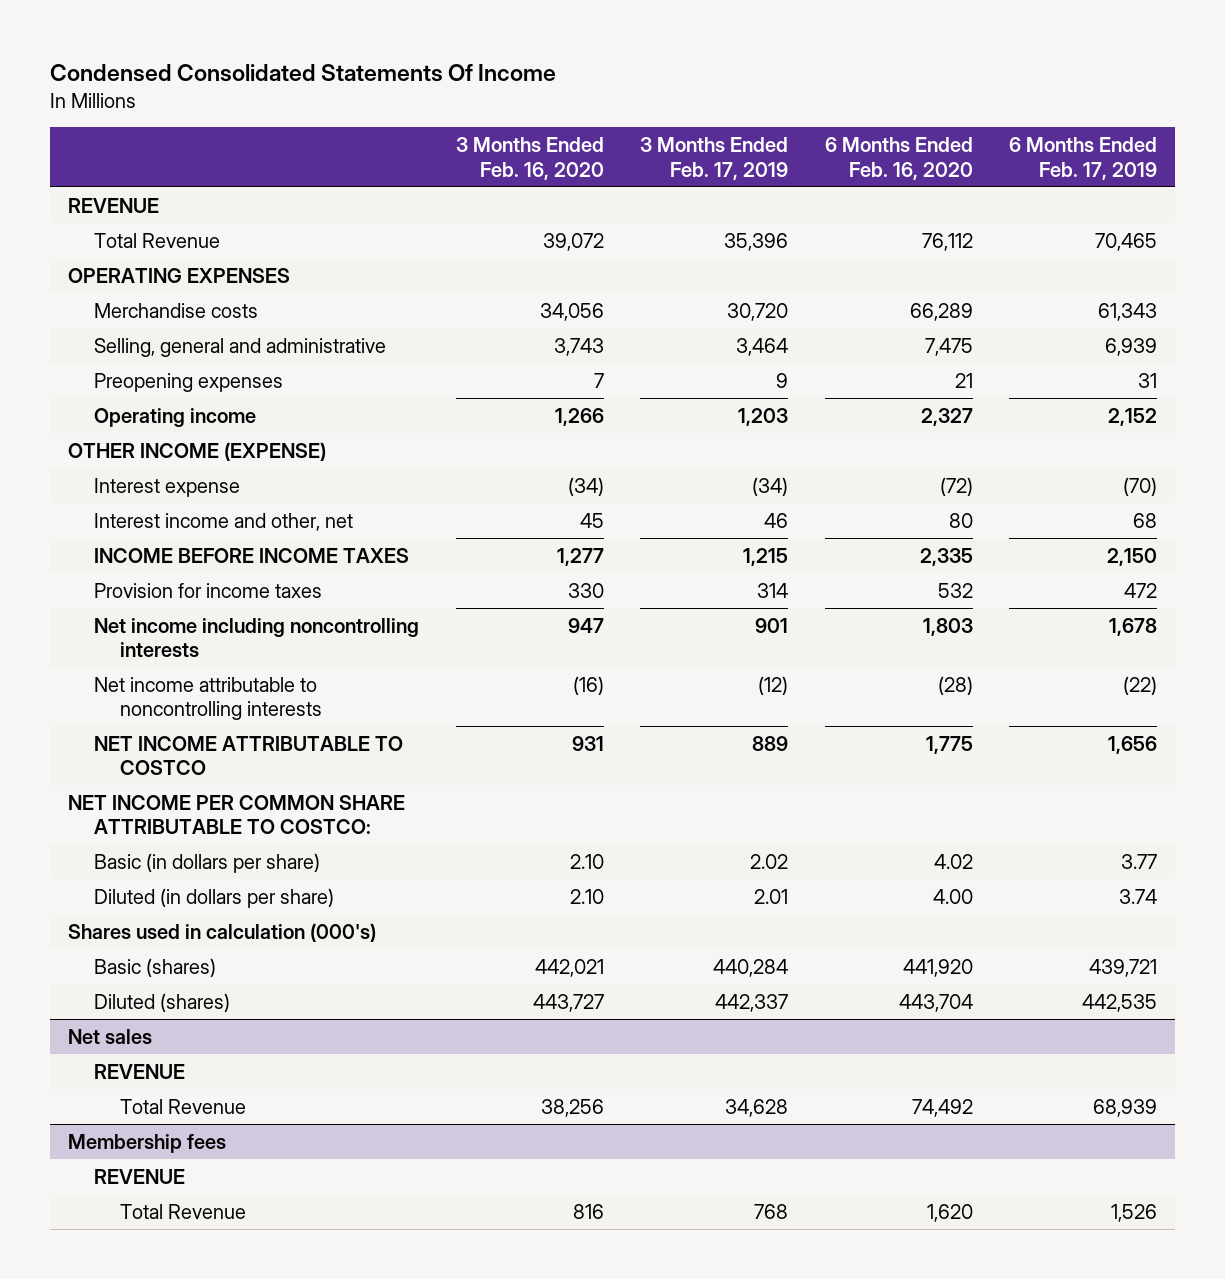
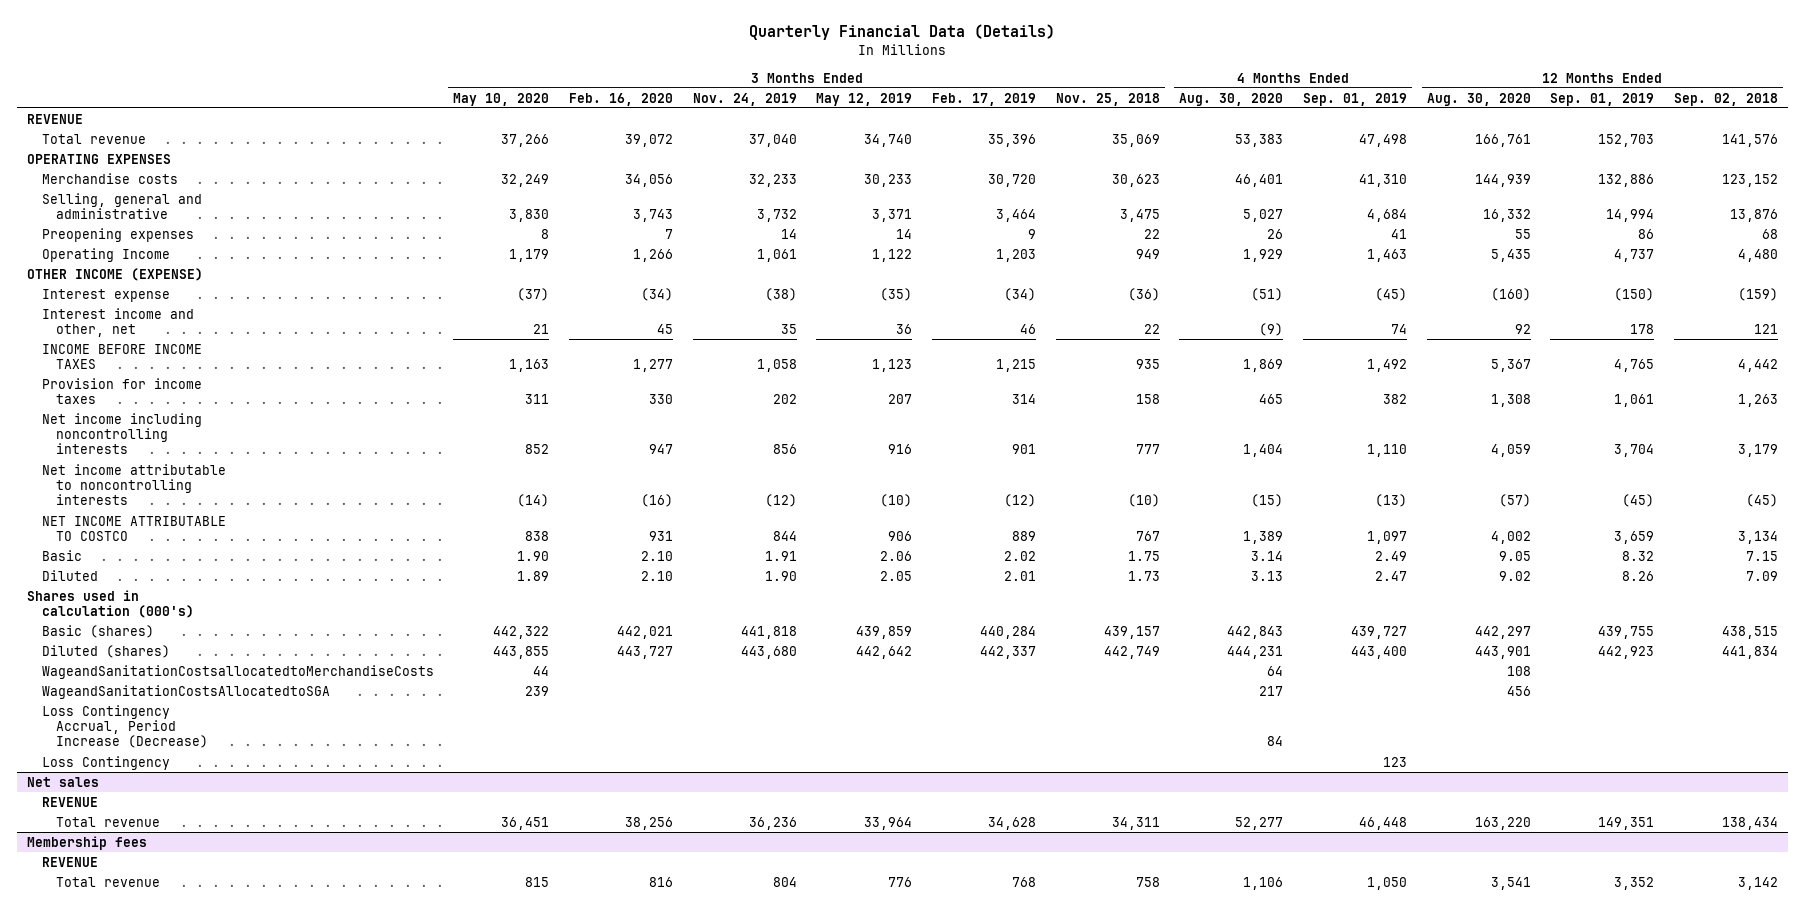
- Condensed Consolidated Statements Of Income
+ Quarterly Financial Data (Details)
- | 3 Months Ended Feb. 16, 2020 | 3 Months Ended Feb. 17, 2019 | 6 Months Ended Feb. 16, 2020 | 6 Months Ended Feb. 17, 2019
+ | 3 Months Ended May 10, 2020 | 3 Months Ended Feb. 16, 2020 | 3 Months Ended Nov. 24, 2019 | 3 Months Ended May 12, 2019 | 3 Months Ended Feb. 17, 2019 | 3 Months Ended Nov. 25, 2018 | 4 Months Ended Aug. 30, 2020 | 4 Months Ended Sep. 01, 2019 | 12 Months Ended Aug. 30, 2020 | 12 Months Ended Sep. 01, 2019 | 12 Months Ended Sep. 02, 2018
- Total Revenue | 39,072 | 35,396 | 76,112 | 70,465
+ Total revenue | 37,266 | 39,072 | 37,040 | 34,740 | 35,396 | 35,069 | 53,383 | 47,498 | 166,761 | 152,703 | 141,576
- Operating income | 1,266 | 1,203 | 2,327 | 2,152
+ Operating Income | 1,179 | 1,266 | 1,061 | 1,122 | 1,203 | 949 | 1,929 | 1,463 | 5,435 | 4,737 | 4,480
- NET INCOME PER COMMON SHARE ATTRIBUTABLE TO COSTCO:
- Basic (in dollars per share) | 2.10 | 2.02 | 4.02 | 3.77
- Diluted (in dollars per share) | 2.10 | 2.01 | 4.00 | 3.74
+ Basic | 1.90 | 2.10 | 1.91 | 2.06 | 2.02 | 1.75 | 3.14 | 2.49 | 9.05 | 8.32 | 7.15
+ Diluted | 1.89 | 2.10 | 1.90 | 2.05 | 2.01 | 1.73 | 3.13 | 2.47 | 9.02 | 8.26 | 7.09
+ WageandSanitationCostsallocatedtoMerchandiseCosts | 44 | | | | | | 64 | | 108 | |
+ WageandSanitationCostsAllocatedtoSGA | 239 | | | | | | 217 | | 456 | |
+ Loss Contingency Accrual, Period Increase (Decrease) | | | | | | | 84 | | | |
+ Loss Contingency | | | | | | | | 123 | | |
@ Net sales
- Total Revenue | 38,256 | 34,628 | 74,492 | 68,939
+ Total revenue | 36,451 | 38,256 | 36,236 | 33,964 | 34,628 | 34,311 | 52,277 | 46,448 | 163,220 | 149,351 | 138,434
@ Membership fees
- Total Revenue | 816 | 768 | 1,620 | 1,526
+ Total revenue | 815 | 816 | 804 | 776 | 768 | 758 | 1,106 | 1,050 | 3,541 | 3,352 | 3,142

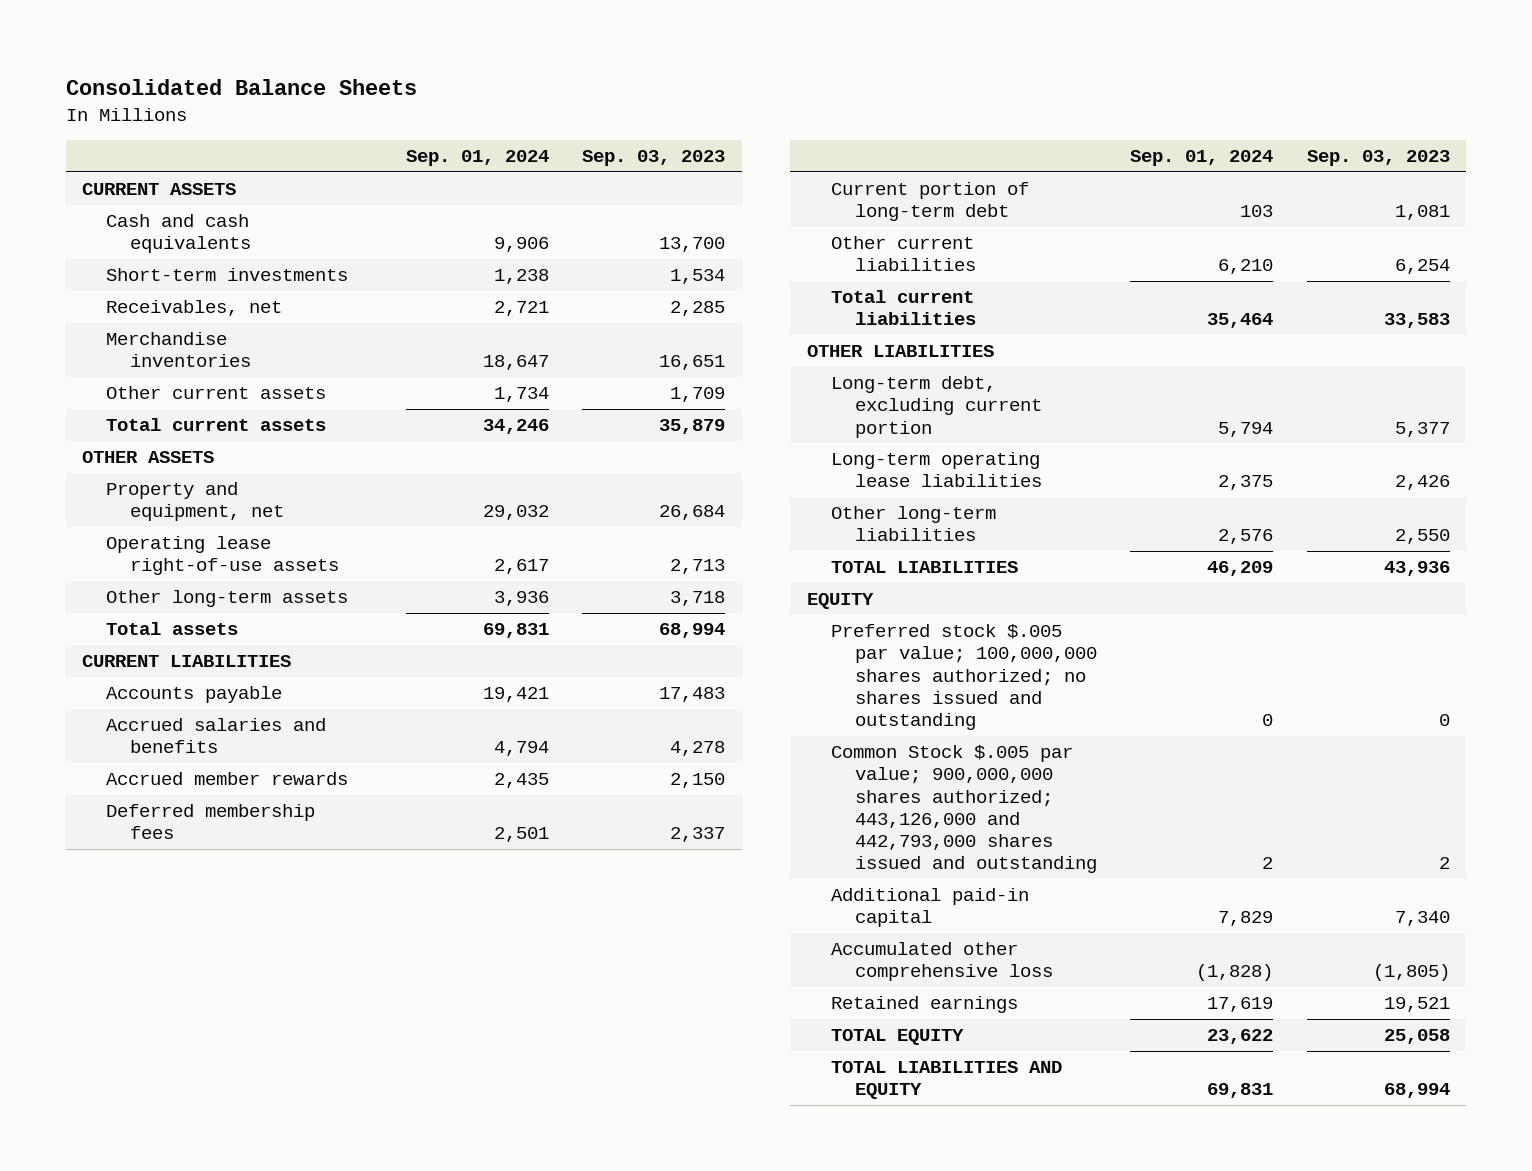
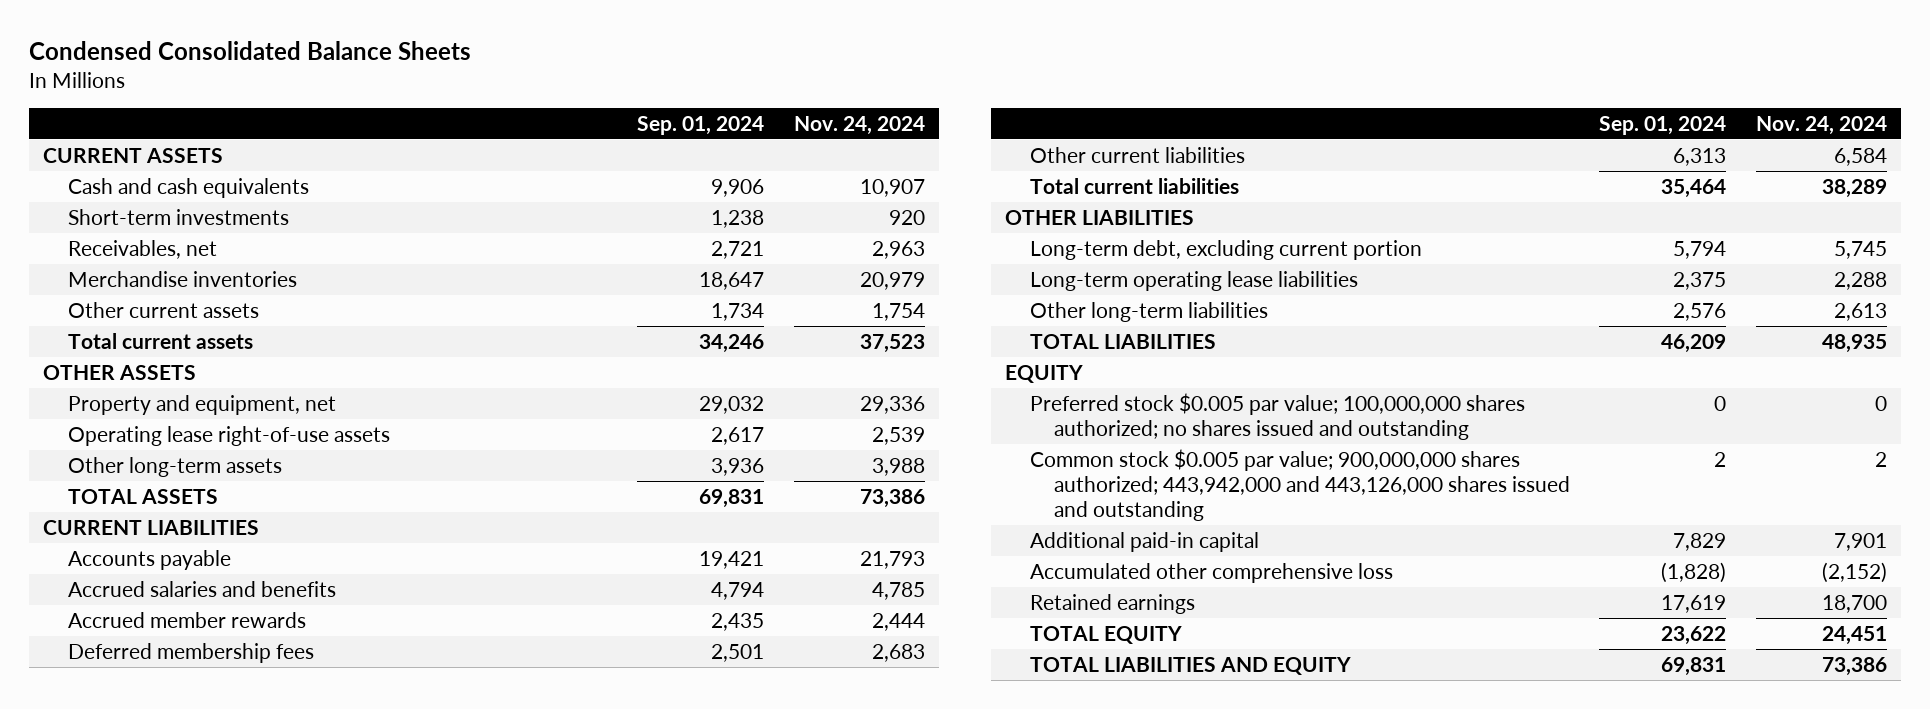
- Consolidated Balance Sheets
+ Condensed Consolidated Balance Sheets
- | Sep. 01, 2024 | Sep. 03, 2023
+ | Sep. 01, 2024 | Nov. 24, 2024
- Total assets | 69,831 | 68,994
+ TOTAL ASSETS | 69,831 | 73,386
- Current portion of long-term debt | 103 | 1,081
- Other current liabilities | 6,210 | 6,254
+ Other current liabilities | 6,313 | 6,584
- Preferred stock $.005 par value; 100,000,000 shares authorized; no shares issued and outstanding | 0 | 0
- Common Stock $.005 par value; 900,000,000 shares authorized; 443,126,000 and 442,793,000 shares issued and outstanding | 2 | 2
+ Preferred stock $0.005 par value; 100,000,000 shares authorized; no shares issued and outstanding | 0 | 0
+ Common stock $0.005 par value; 900,000,000 shares authorized; 443,942,000 and 443,126,000 shares issued and outstanding | 2 | 2

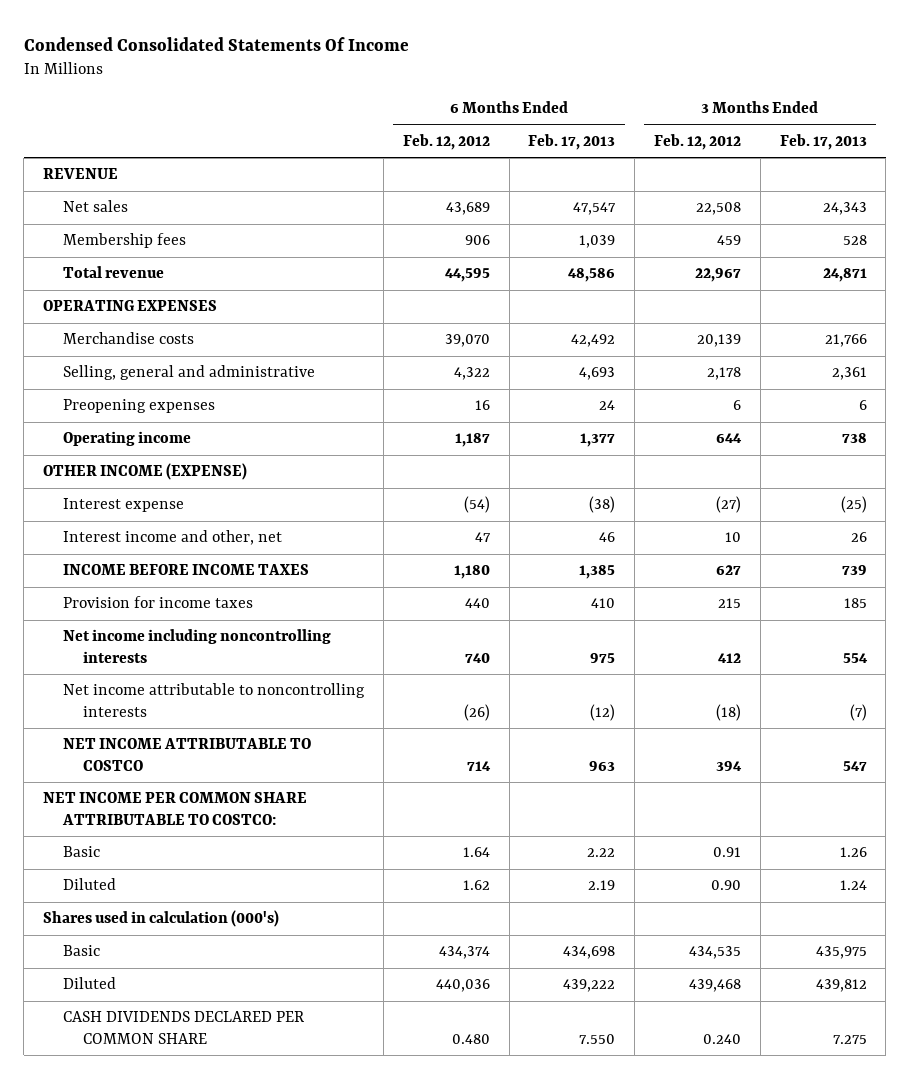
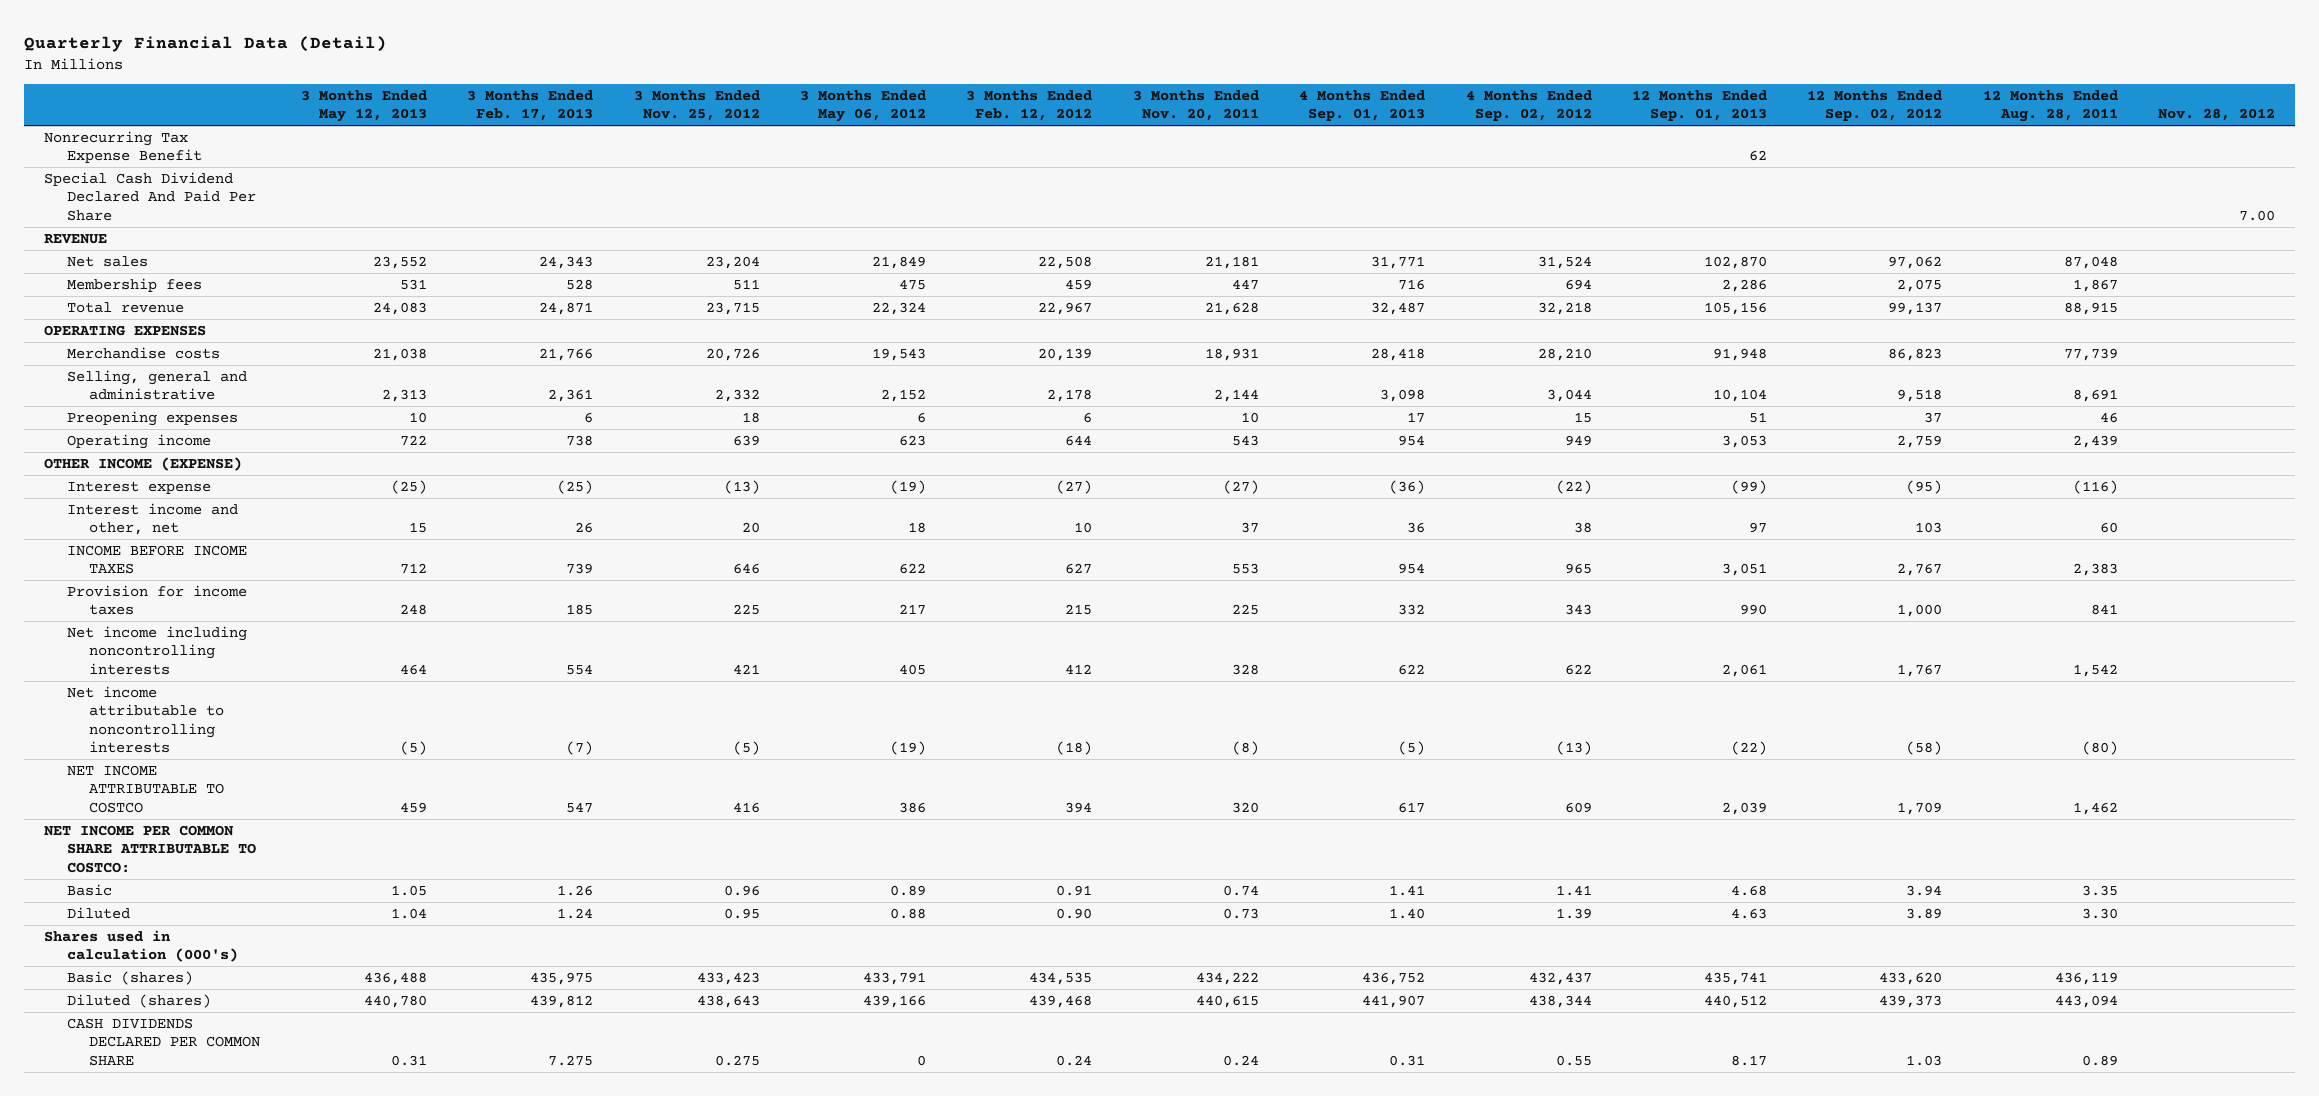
- Condensed Consolidated Statements Of Income
+ Quarterly Financial Data (Detail)
- | 6 Months Ended Feb. 12, 2012 | 6 Months Ended Feb. 17, 2013 | 3 Months Ended Feb. 12, 2012 | 3 Months Ended Feb. 17, 2013
+ | 3 Months Ended May 12, 2013 | 3 Months Ended Feb. 17, 2013 | 3 Months Ended Nov. 25, 2012 | 3 Months Ended May 06, 2012 | 3 Months Ended Feb. 12, 2012 | 3 Months Ended Nov. 20, 2011 | 4 Months Ended Sep. 01, 2013 | 4 Months Ended Sep. 02, 2012 | 12 Months Ended Sep. 01, 2013 | 12 Months Ended Sep. 02, 2012 | 12 Months Ended Aug. 28, 2011 | Nov. 28, 2012
+ Nonrecurring Tax Expense Benefit | | | | | | | | | 62 | | |
+ Special Cash Dividend Declared And Paid Per Share | | | | | | | | | | | | 7.00
- Basic | 434,374 | 434,698 | 434,535 | 435,975
- Diluted | 440,036 | 439,222 | 439,468 | 439,812
- CASH DIVIDENDS DECLARED PER COMMON SHARE | 0.480 | 7.550 | 0.240 | 7.275
+ Basic (shares) | 436,488 | 435,975 | 433,423 | 433,791 | 434,535 | 434,222 | 436,752 | 432,437 | 435,741 | 433,620 | 436,119 |
+ Diluted (shares) | 440,780 | 439,812 | 438,643 | 439,166 | 439,468 | 440,615 | 441,907 | 438,344 | 440,512 | 439,373 | 443,094 |
+ CASH DIVIDENDS DECLARED PER COMMON SHARE | 0.31 | 7.275 | 0.275 | 0 | 0.24 | 0.24 | 0.31 | 0.55 | 8.17 | 1.03 | 0.89 |

